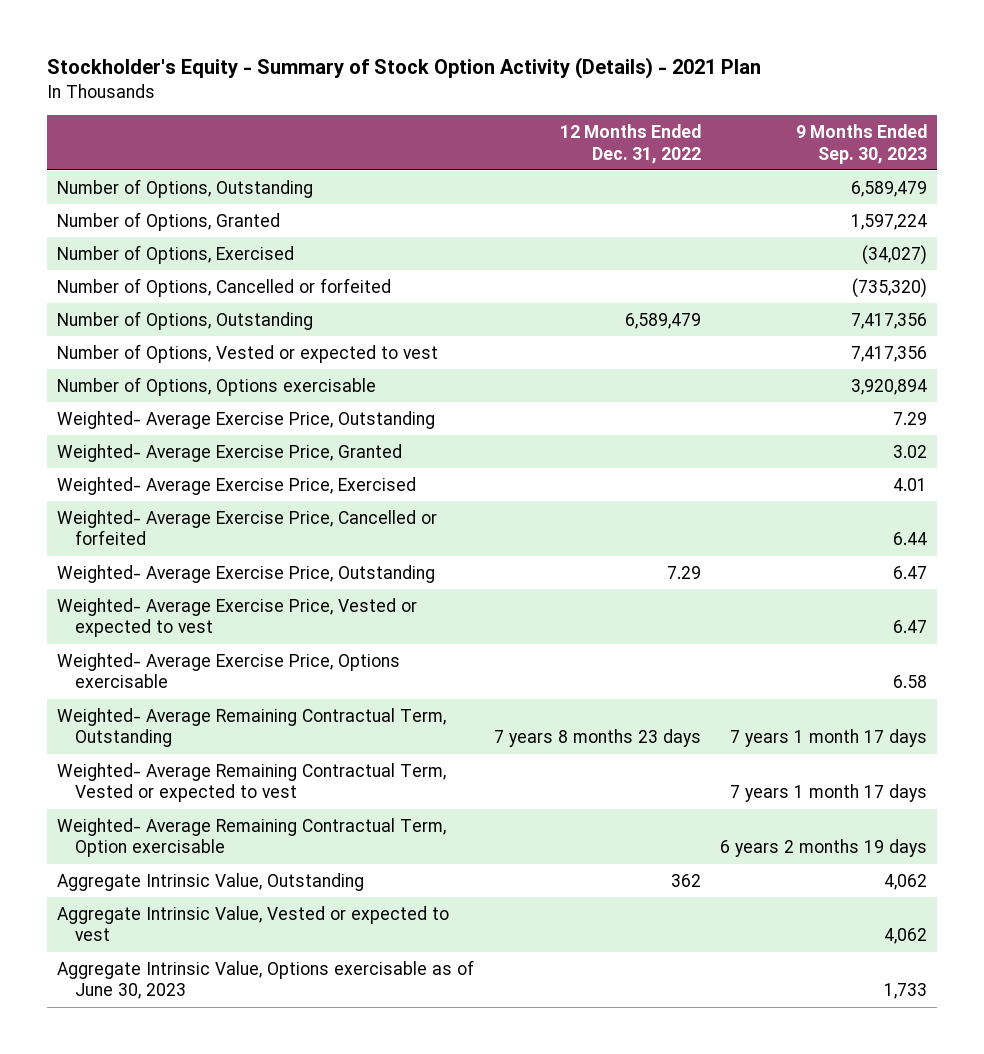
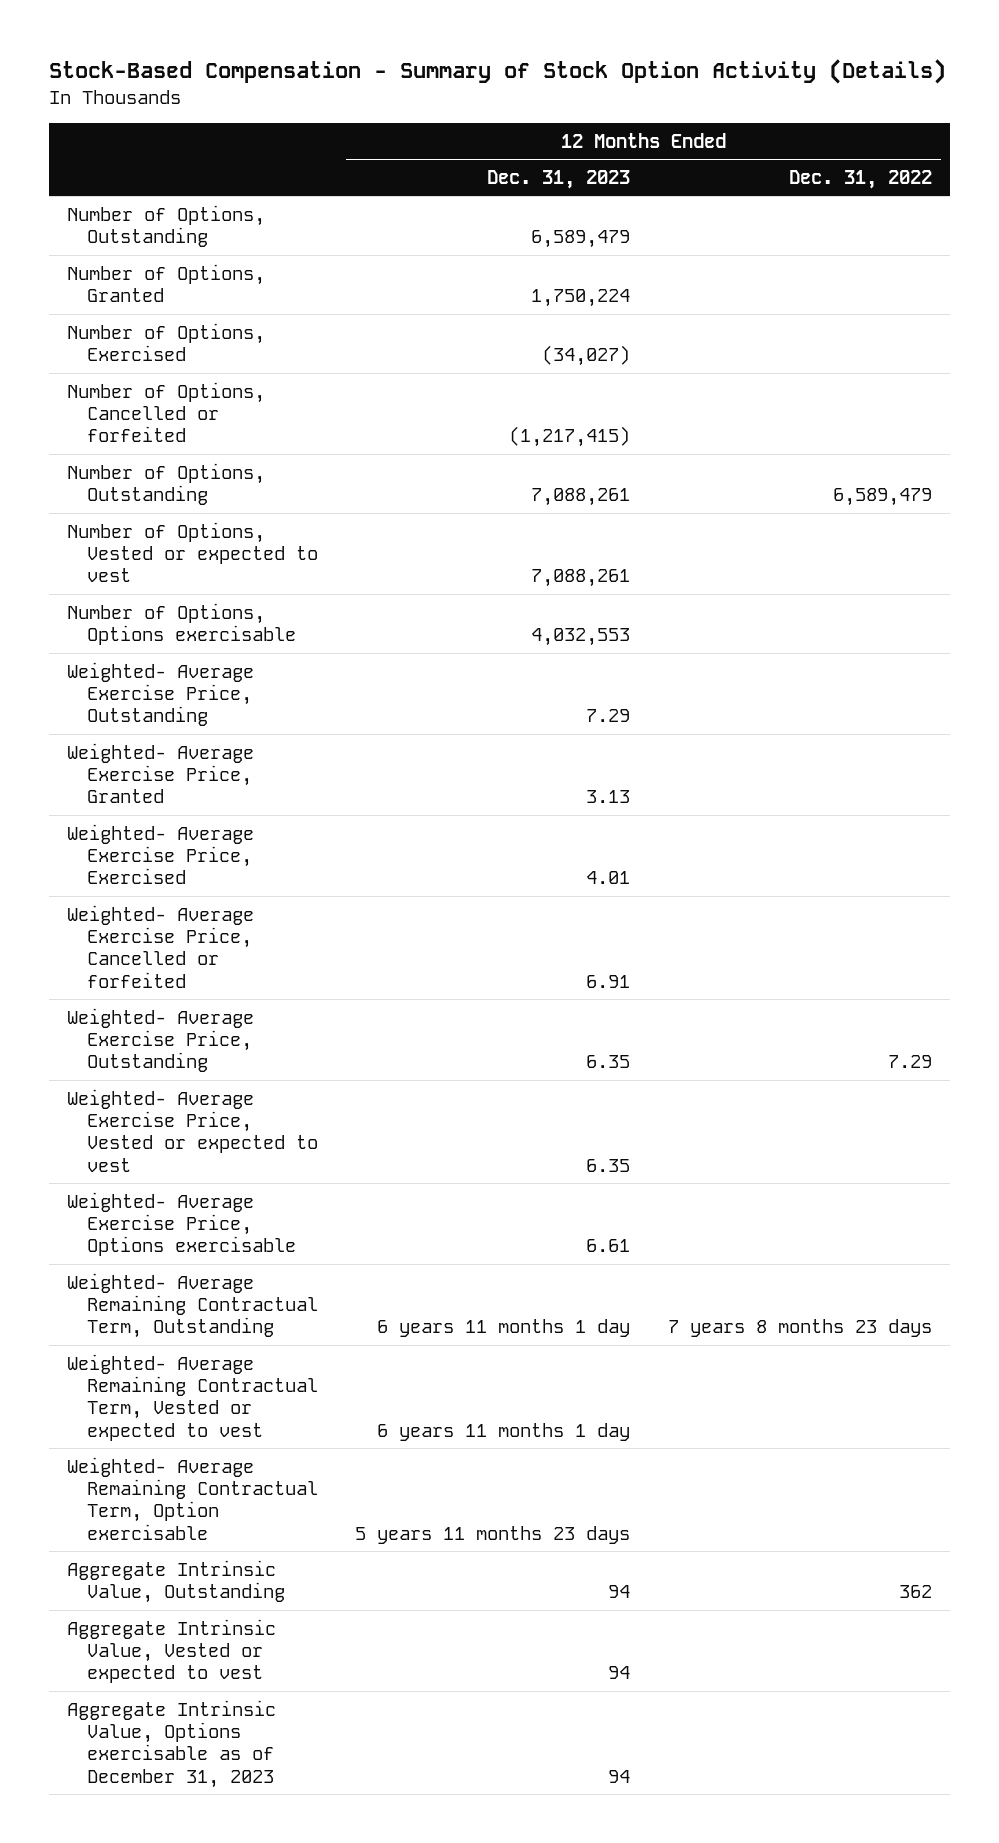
- Stockholder's Equity - Summary of Stock Option Activity (Details) - 2021 Plan
+ Stock-Based Compensation - Summary of Stock Option Activity (Details)
- | 12 Months Ended Dec. 31, 2022 | 9 Months Ended Sep. 30, 2023
+ | 12 Months Ended Dec. 31, 2023 | 12 Months Ended Dec. 31, 2022
- Aggregate Intrinsic Value, Options exercisable as of June 30, 2023 | | 1,733
+ Aggregate Intrinsic Value, Options exercisable as of December 31, 2023 | 94 |

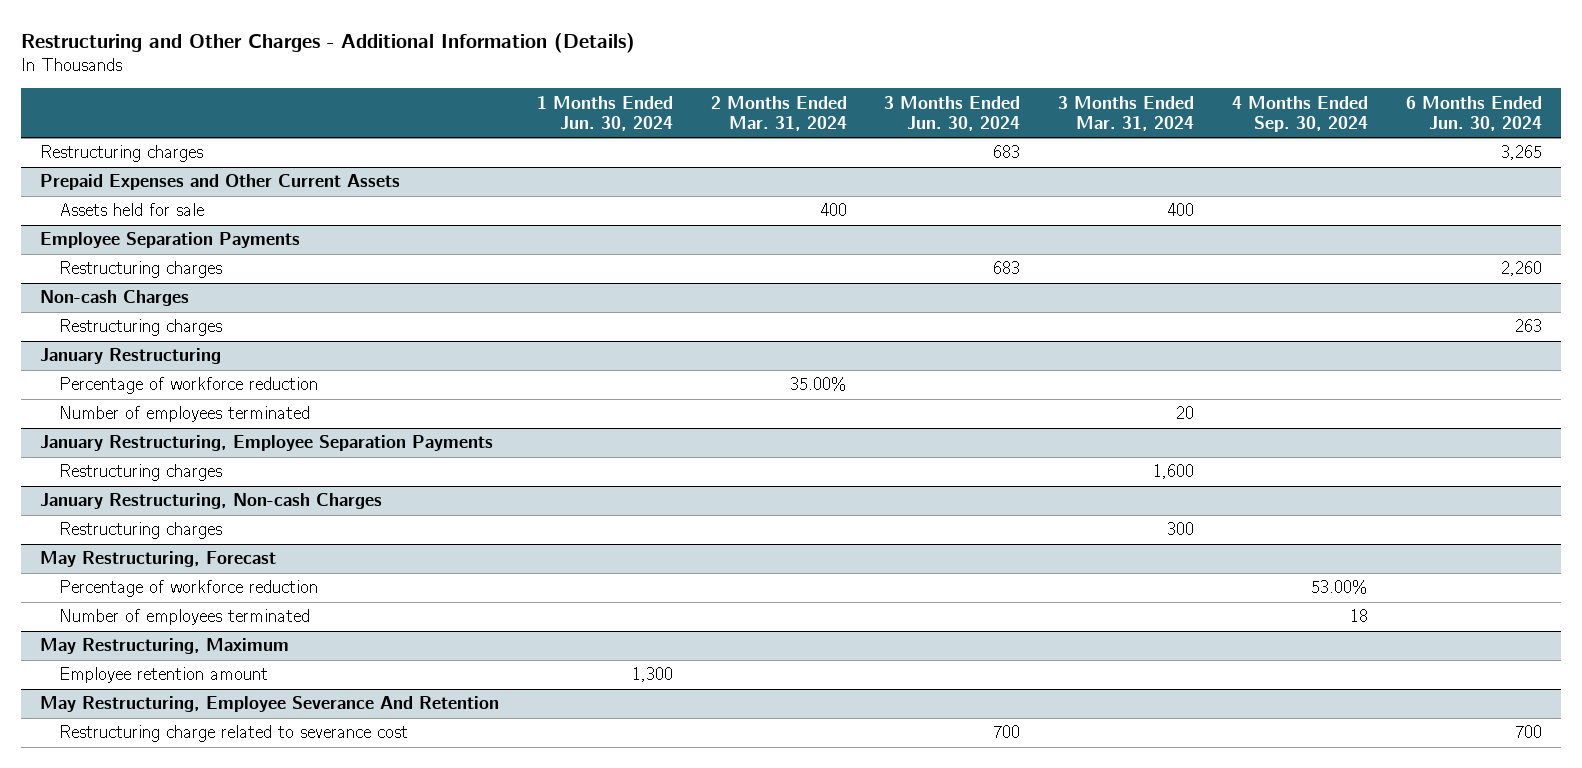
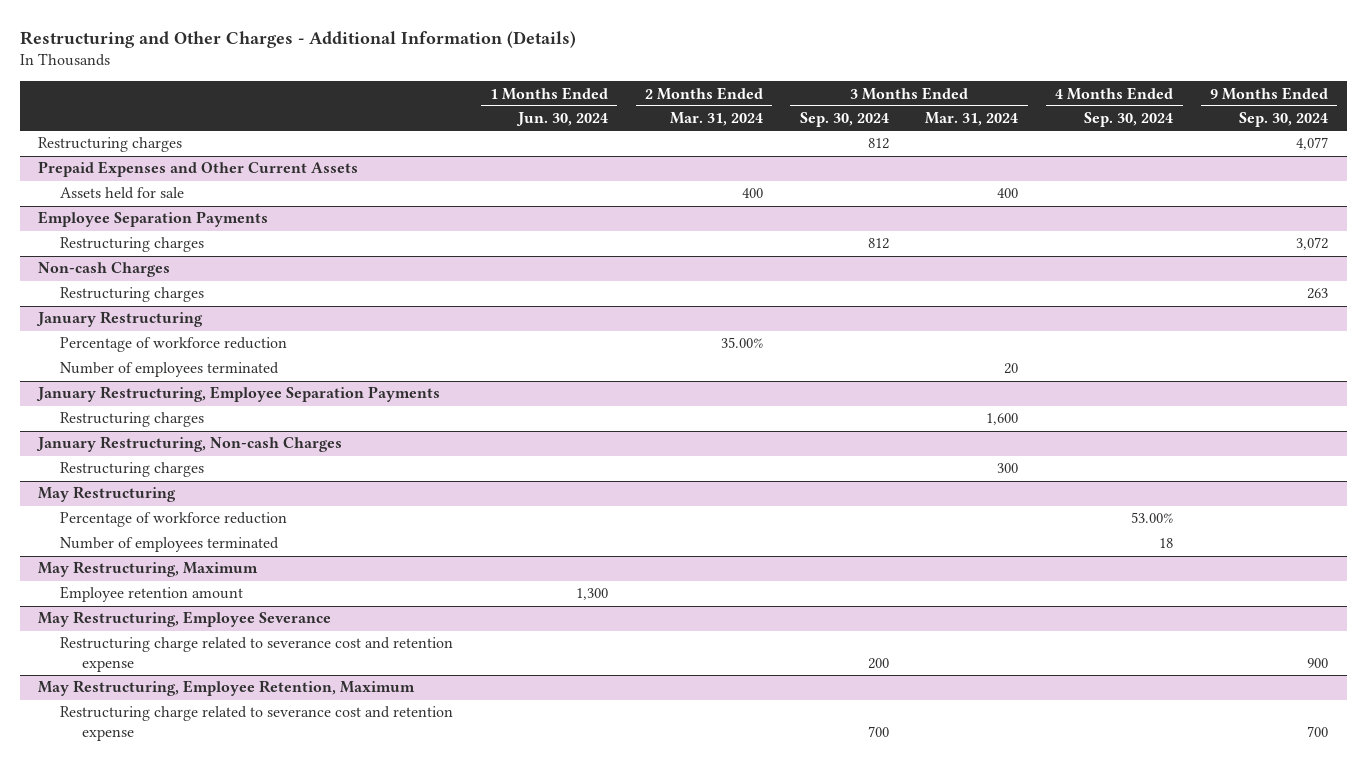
- | 1 Months Ended Jun. 30, 2024 | 2 Months Ended Mar. 31, 2024 | 3 Months Ended Jun. 30, 2024 | 3 Months Ended Mar. 31, 2024 | 4 Months Ended Sep. 30, 2024 | 6 Months Ended Jun. 30, 2024
+ | 1 Months Ended Jun. 30, 2024 | 2 Months Ended Mar. 31, 2024 | 3 Months Ended Sep. 30, 2024 | 3 Months Ended Mar. 31, 2024 | 4 Months Ended Sep. 30, 2024 | 9 Months Ended Sep. 30, 2024
- May Restructuring, Forecast
+ May Restructuring
- May Restructuring, Employee Severance And Retention
- Restructuring charge related to severance cost | | | 700 | | | 700
+ May Restructuring, Employee Severance
+ Restructuring charge related to severance cost and retention expense | | | 200 | | | 900
+ May Restructuring, Employee Retention, Maximum
+ Restructuring charge related to severance cost and retention expense | | | 700 | | | 700

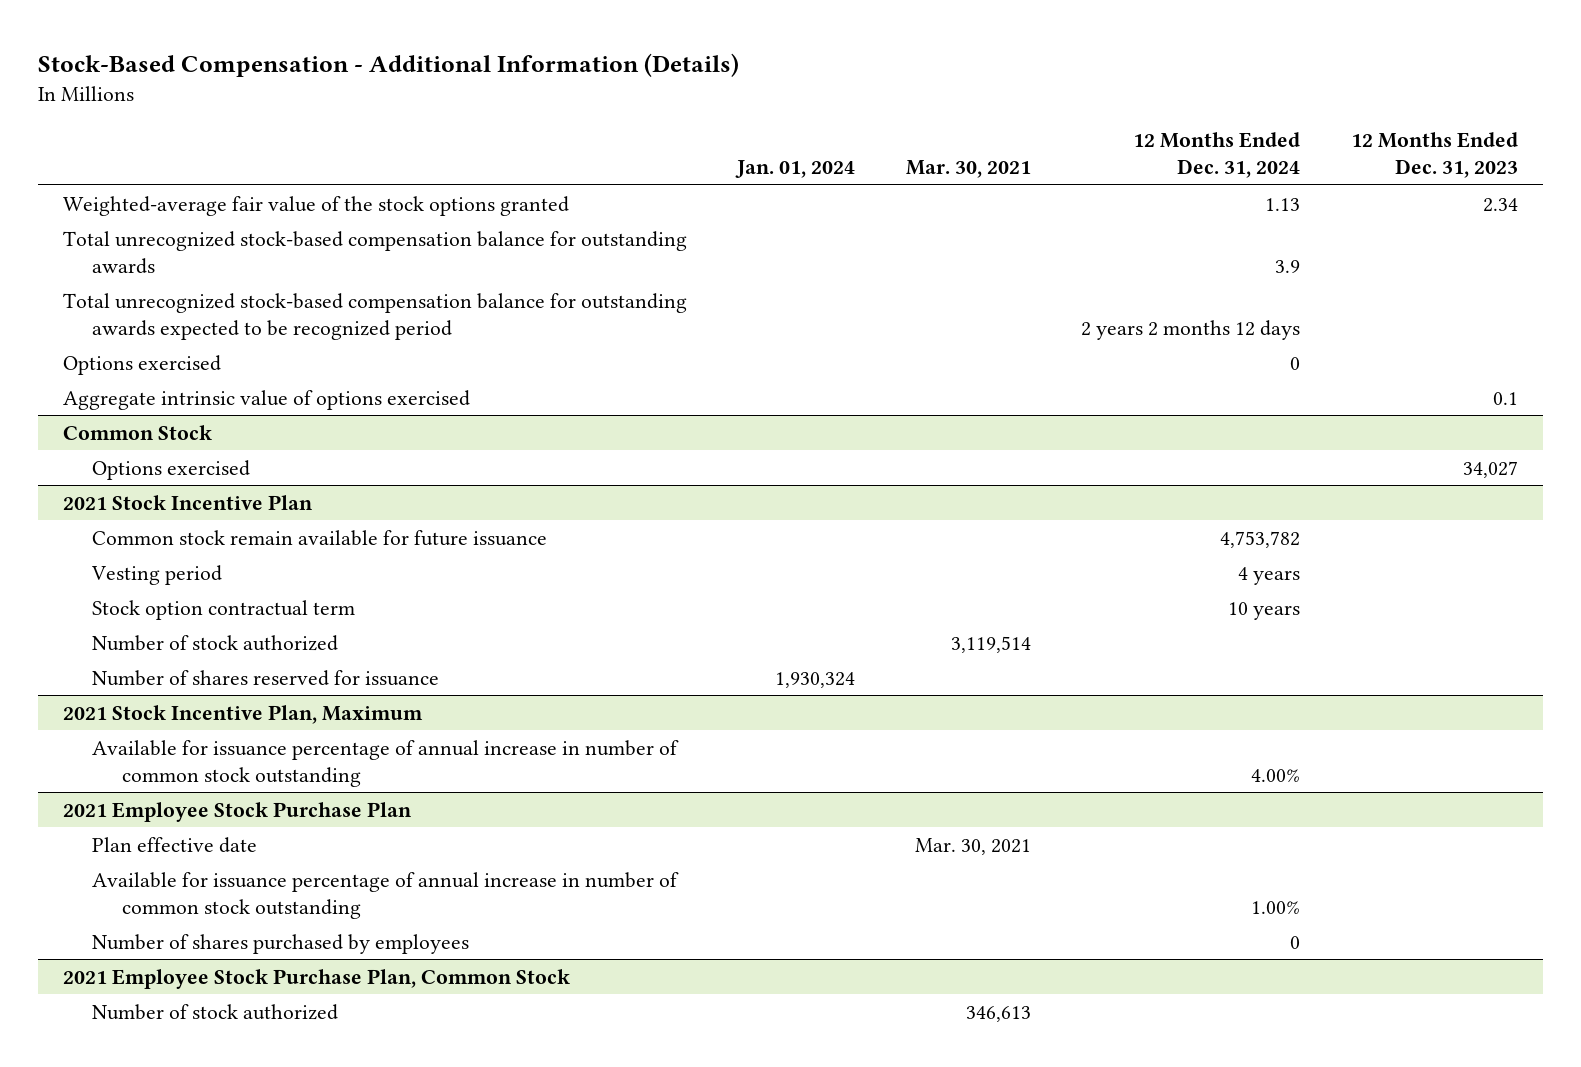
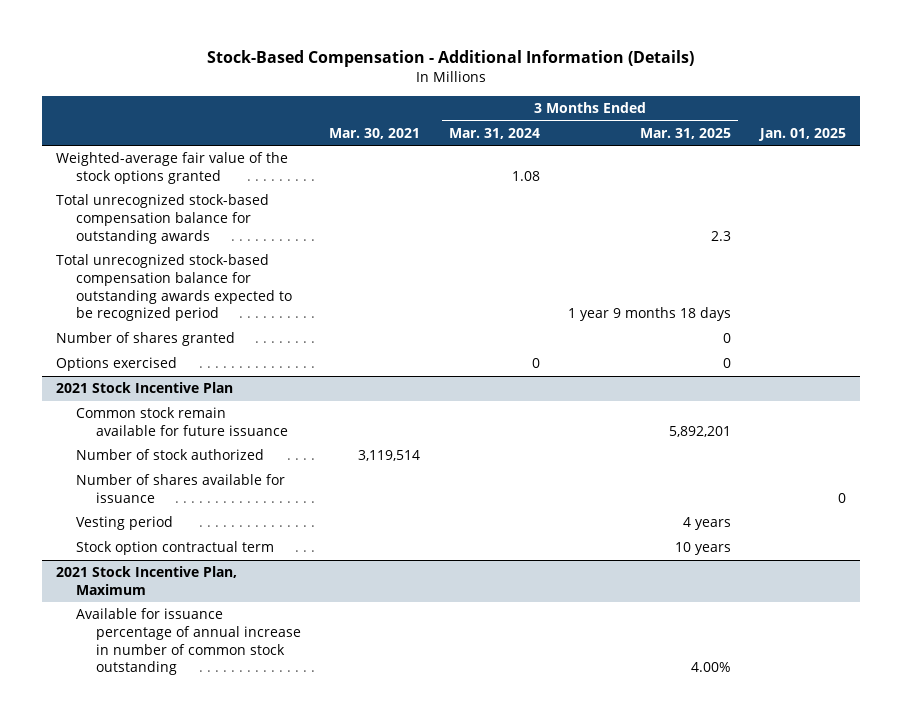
- | Jan. 01, 2024 | Mar. 30, 2021 | 12 Months Ended Dec. 31, 2024 | 12 Months Ended Dec. 31, 2023
+ | Mar. 30, 2021 | 3 Months Ended Mar. 31, 2024 | 3 Months Ended Mar. 31, 2025 | Jan. 01, 2025
+ Number of shares granted | | | 0 |
- Aggregate intrinsic value of options exercised | | | | 0.1
- Common Stock
- Options exercised | | | | 34,027
@ 2021 Stock Incentive Plan
moved up: Number of stock authorized | 3,119,514 | | |
+ Number of shares available for issuance | | | | 0
- Number of shares reserved for issuance | 1,930,324 | | |
- 2021 Employee Stock Purchase Plan
- Plan effective date | | Mar. 30, 2021 | |
- Available for issuance percentage of annual increase in number of common stock outstanding | | | 1.00% |
- Number of shares purchased by employees | | | 0 |
- 2021 Employee Stock Purchase Plan, Common Stock
- Number of stock authorized | | 346,613 | |

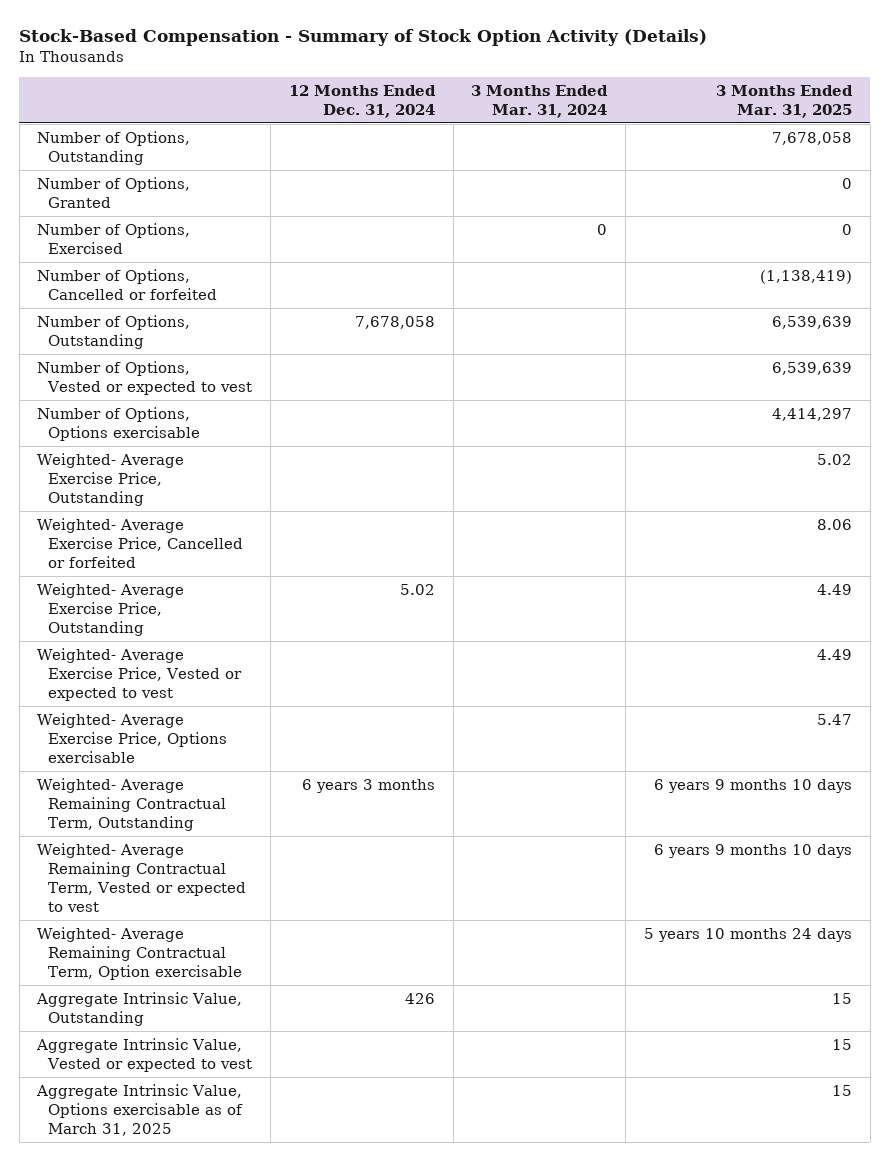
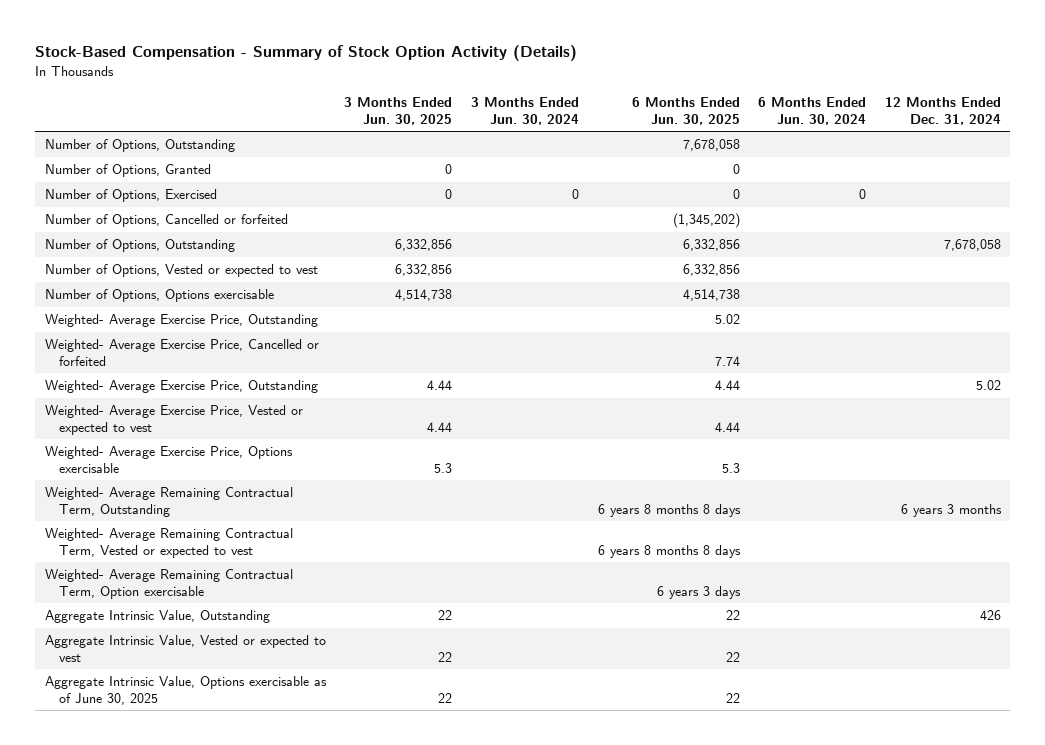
- | 12 Months Ended Dec. 31, 2024 | 3 Months Ended Mar. 31, 2024 | 3 Months Ended Mar. 31, 2025
+ | 3 Months Ended Jun. 30, 2025 | 3 Months Ended Jun. 30, 2024 | 6 Months Ended Jun. 30, 2025 | 6 Months Ended Jun. 30, 2024 | 12 Months Ended Dec. 31, 2024
- Aggregate Intrinsic Value, Options exercisable as of March 31, 2025 | | | 15
+ Aggregate Intrinsic Value, Options exercisable as of June 30, 2025 | 22 | | 22 | |

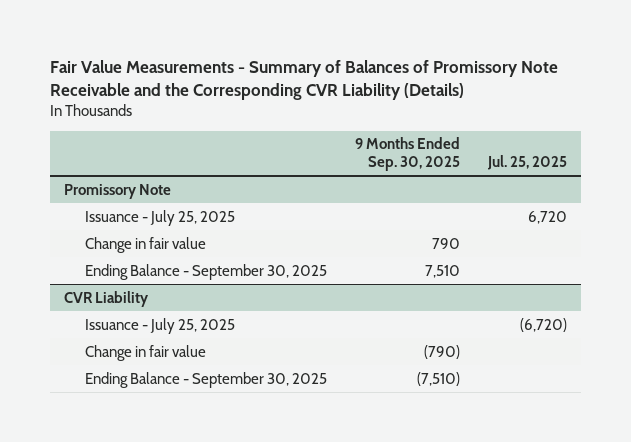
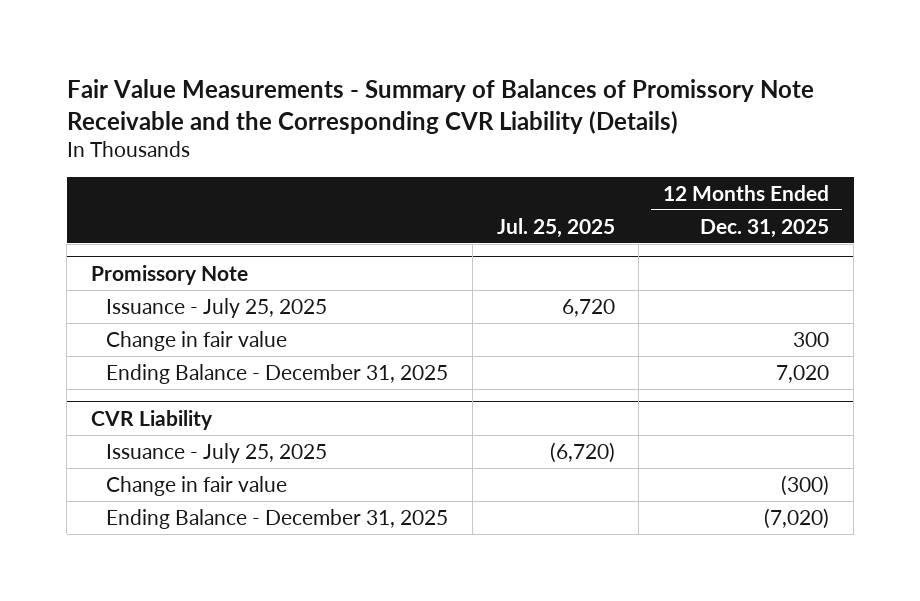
- | 9 Months Ended Sep. 30, 2025 | Jul. 25, 2025
+ | Jul. 25, 2025 | 12 Months Ended Dec. 31, 2025
@ Promissory Note
- Ending Balance - September 30, 2025 | 7,510 |
+ Ending Balance - December 31, 2025 | | 7,020
@ CVR Liability
- Ending Balance - September 30, 2025 | (7,510) |
+ Ending Balance - December 31, 2025 | | (7,020)

